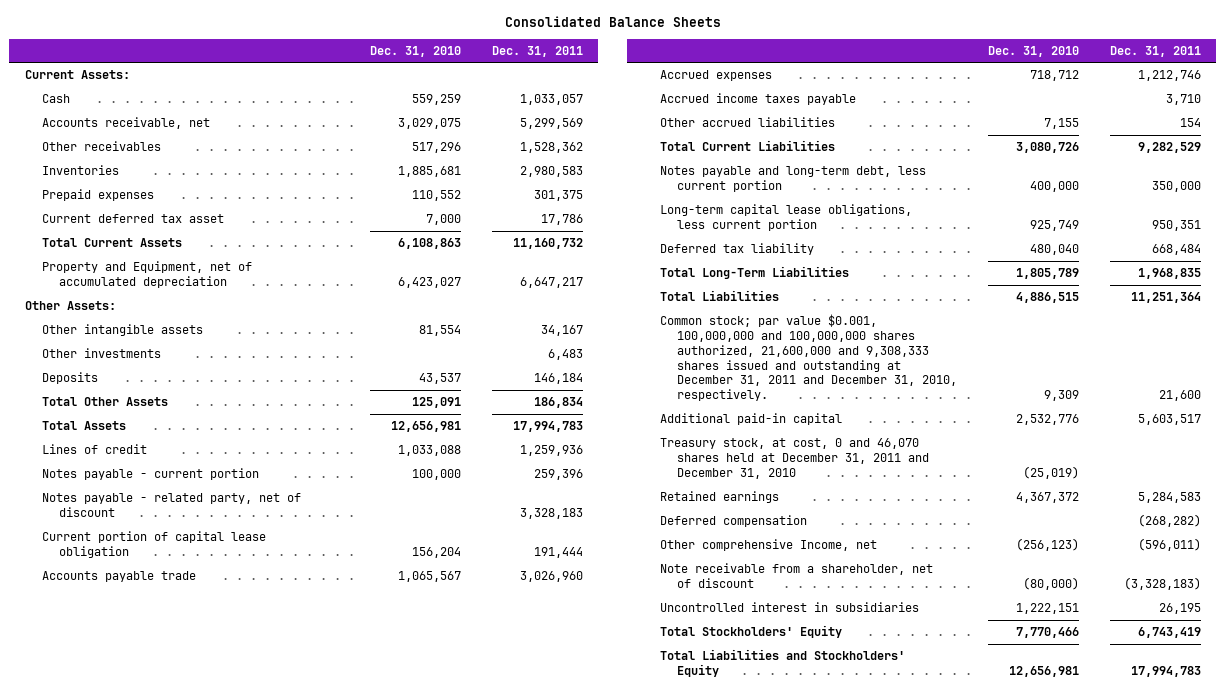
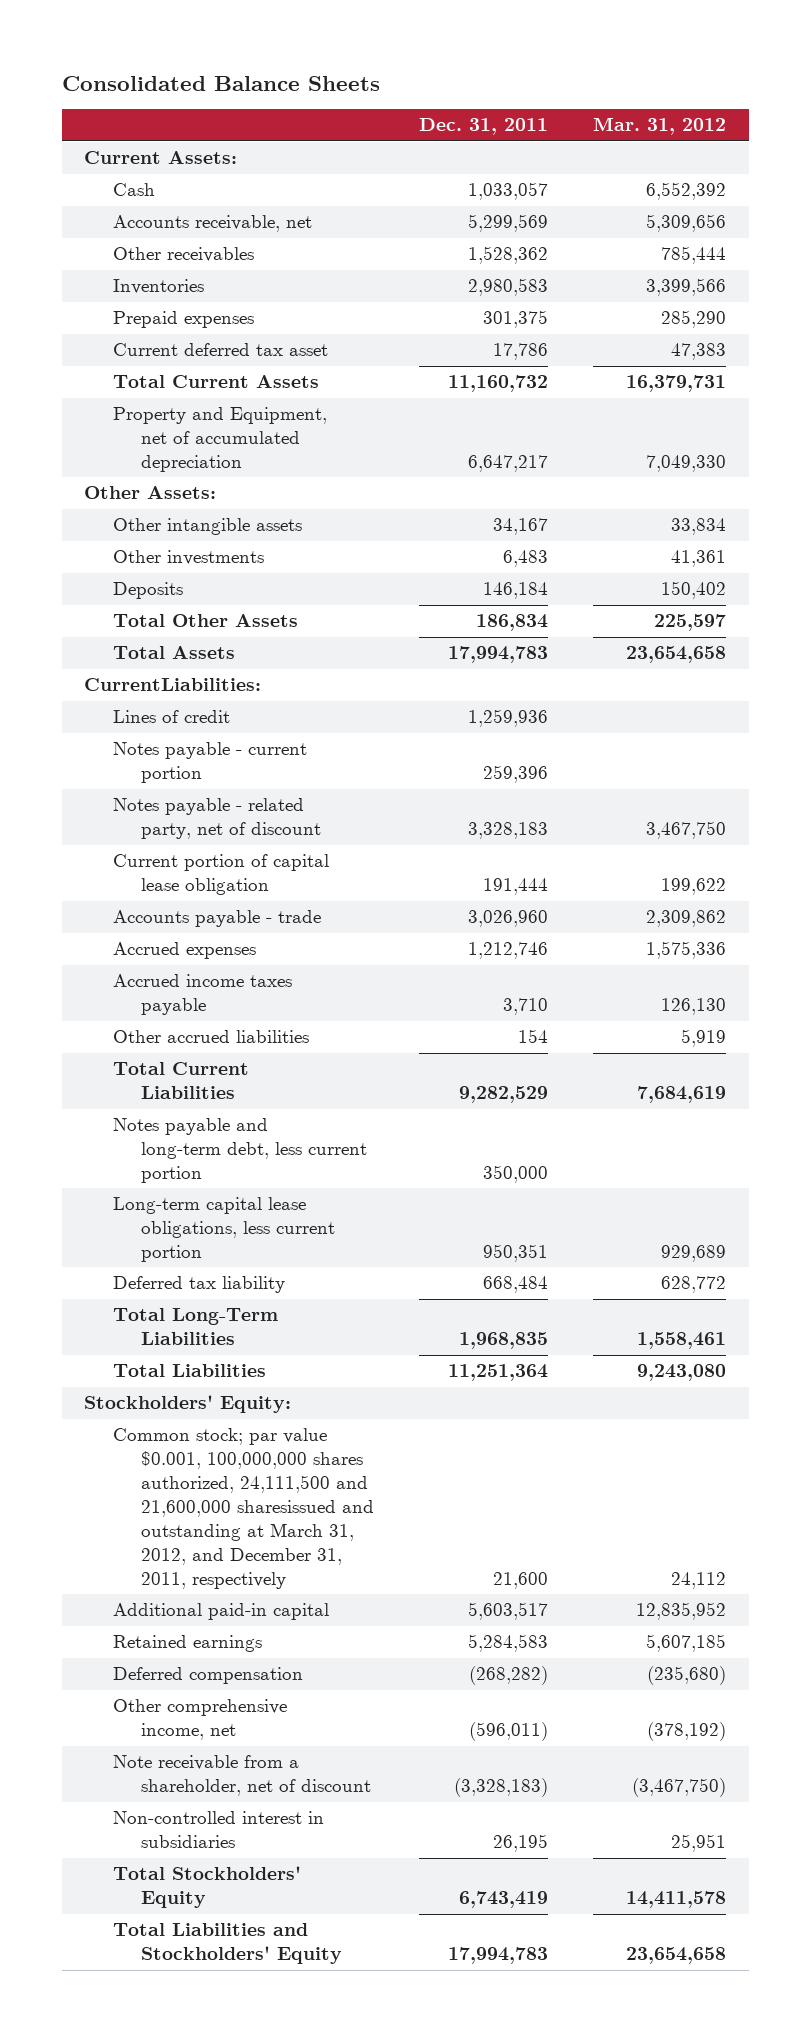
- | Dec. 31, 2010 | Dec. 31, 2011
+ | Dec. 31, 2011 | Mar. 31, 2012
+ CurrentLiabilities:
- Accounts payable trade | 1,065,567 | 3,026,960
+ Accounts payable - trade | 3,026,960 | 2,309,862
- Common stock; par value $0.001, 100,000,000 and 100,000,000 shares authorized, 21,600,000 and 9,308,333 shares issued and outstanding at December 31, 2011 and December 31, 2010, respectively. | 9,309 | 21,600
+ Stockholders' Equity:
+ Common stock; par value $0.001, 100,000,000 shares authorized, 24,111,500 and 21,600,000 sharesissued and outstanding at March 31, 2012, and December 31, 2011, respectively | 21,600 | 24,112
- Treasury stock, at cost, 0 and 46,070 shares held at December 31, 2011 and December 31, 2010 | (25,019) |
- Other comprehensive Income, net | (256,123) | (596,011)
+ Other comprehensive income, net | (596,011) | (378,192)
- Uncontrolled interest in subsidiaries | 1,222,151 | 26,195
+ Non-controlled interest in subsidiaries | 26,195 | 25,951

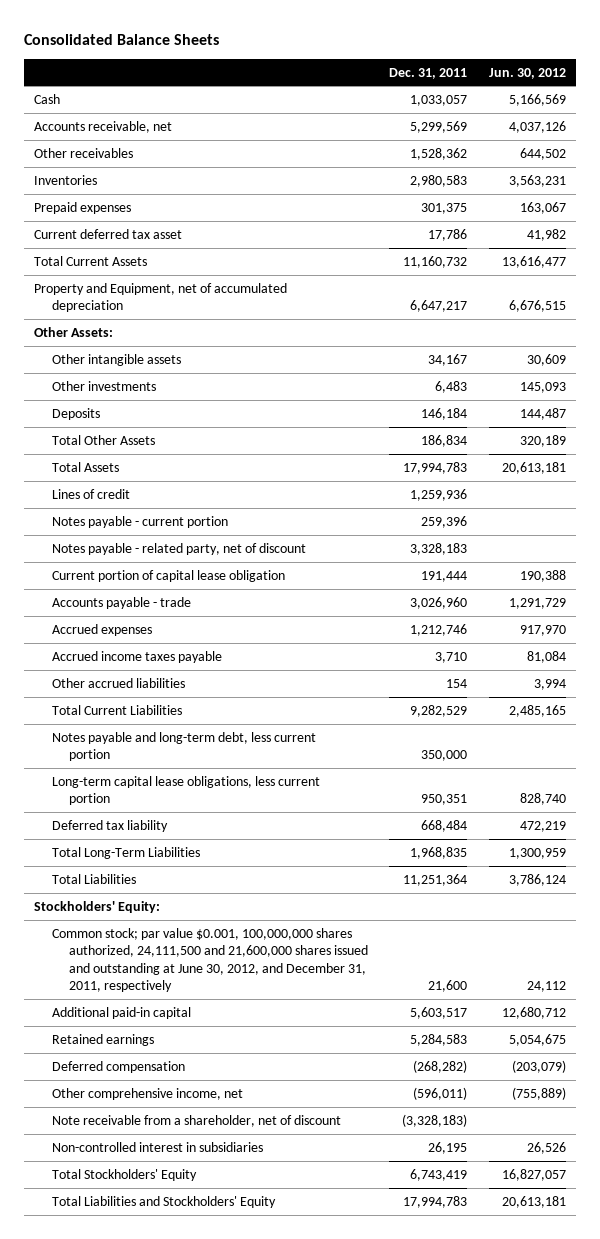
- | Dec. 31, 2011 | Mar. 31, 2012
+ | Dec. 31, 2011 | Jun. 30, 2012
- Current Assets:
- CurrentLiabilities:
- Common stock; par value $0.001, 100,000,000 shares authorized, 24,111,500 and 21,600,000 sharesissued and outstanding at March 31, 2012, and December 31, 2011, respectively | 21,600 | 24,112
+ Common stock; par value $0.001, 100,000,000 shares authorized, 24,111,500 and 21,600,000 shares issued and outstanding at June 30, 2012, and December 31, 2011, respectively | 21,600 | 24,112

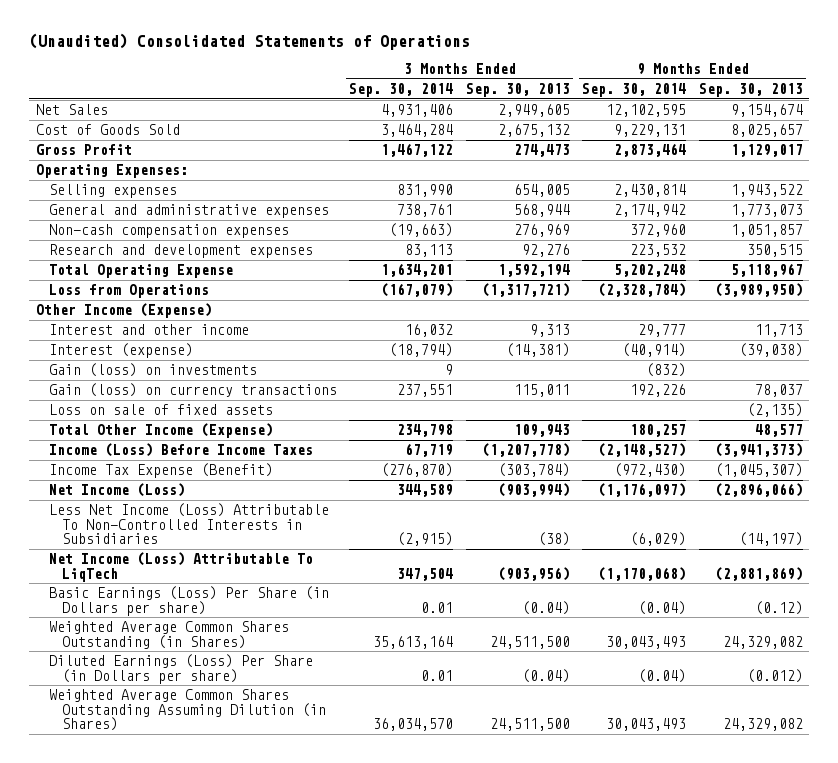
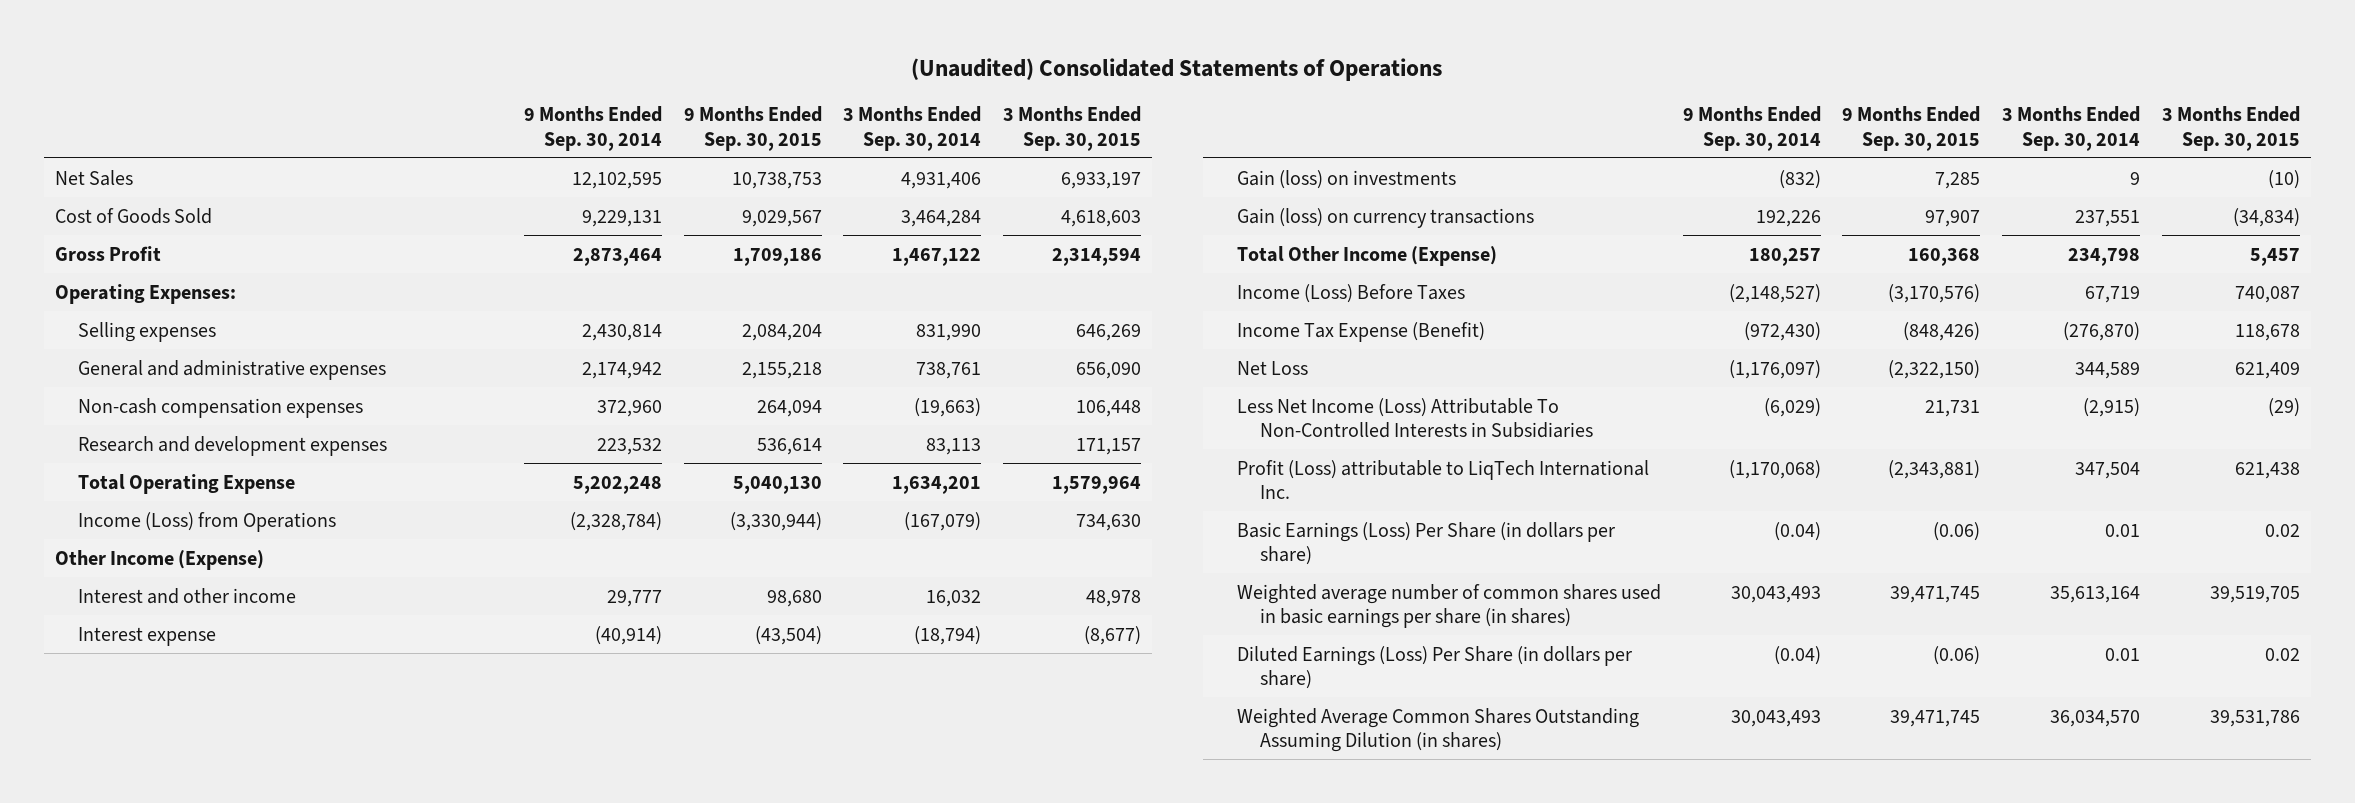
- | 3 Months Ended Sep. 30, 2014 | 3 Months Ended Sep. 30, 2013 | 9 Months Ended Sep. 30, 2014 | 9 Months Ended Sep. 30, 2013
+ | 9 Months Ended Sep. 30, 2014 | 9 Months Ended Sep. 30, 2015 | 3 Months Ended Sep. 30, 2014 | 3 Months Ended Sep. 30, 2015
- Loss from Operations | (167,079) | (1,317,721) | (2,328,784) | (3,989,950)
+ Income (Loss) from Operations | (2,328,784) | (3,330,944) | (167,079) | 734,630
- Interest (expense) | (18,794) | (14,381) | (40,914) | (39,038)
+ Interest expense | (40,914) | (43,504) | (18,794) | (8,677)
- Loss on sale of fixed assets | | | | (2,135)
- Income (Loss) Before Income Taxes | 67,719 | (1,207,778) | (2,148,527) | (3,941,373)
+ Income (Loss) Before Taxes | (2,148,527) | (3,170,576) | 67,719 | 740,087
- Net Income (Loss) | 344,589 | (903,994) | (1,176,097) | (2,896,066)
+ Net Loss | (1,176,097) | (2,322,150) | 344,589 | 621,409
- Net Income (Loss) Attributable To LiqTech | 347,504 | (903,956) | (1,170,068) | (2,881,869)
- Basic Earnings (Loss) Per Share (in Dollars per share) | 0.01 | (0.04) | (0.04) | (0.12)
- Weighted Average Common Shares Outstanding (in Shares) | 35,613,164 | 24,511,500 | 30,043,493 | 24,329,082
- Diluted Earnings (Loss) Per Share (in Dollars per share) | 0.01 | (0.04) | (0.04) | (0.012)
- Weighted Average Common Shares Outstanding Assuming Dilution (in Shares) | 36,034,570 | 24,511,500 | 30,043,493 | 24,329,082
+ Profit (Loss) attributable to LiqTech International Inc. | (1,170,068) | (2,343,881) | 347,504 | 621,438
+ Basic Earnings (Loss) Per Share (in dollars per share) | (0.04) | (0.06) | 0.01 | 0.02
+ Weighted average number of common shares used in basic earnings per share (in shares) | 30,043,493 | 39,471,745 | 35,613,164 | 39,519,705
+ Diluted Earnings (Loss) Per Share (in dollars per share) | (0.04) | (0.06) | 0.01 | 0.02
+ Weighted Average Common Shares Outstanding Assuming Dilution (in shares) | 30,043,493 | 39,471,745 | 36,034,570 | 39,531,786

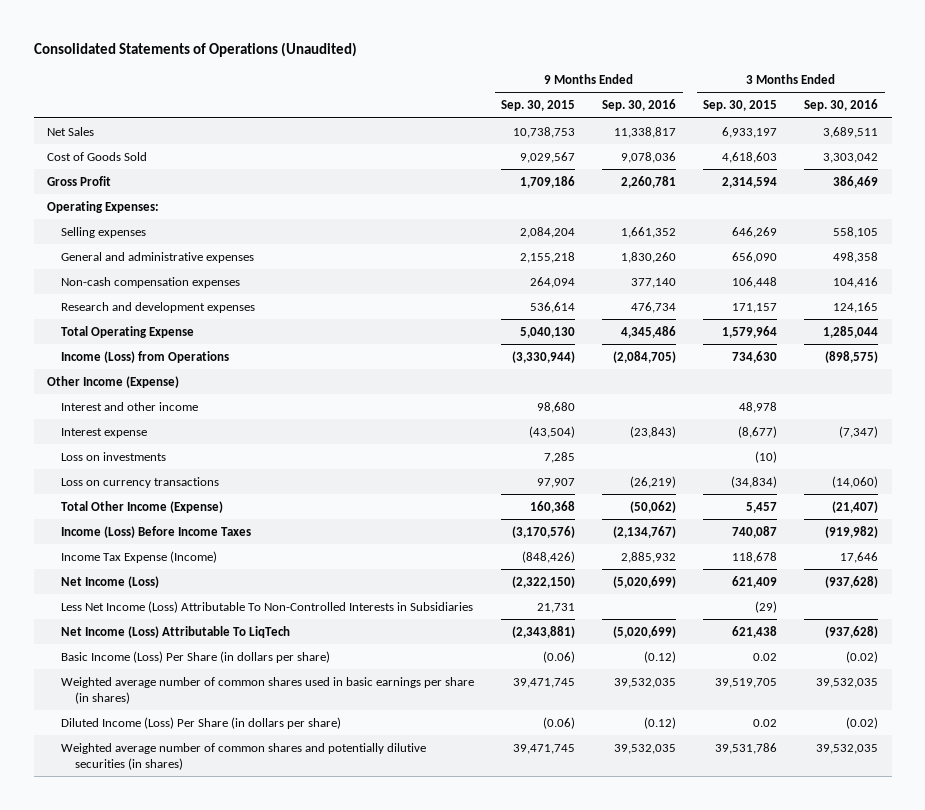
- (Unaudited) Consolidated Statements of Operations
+ Consolidated Statements of Operations (Unaudited)
- | 9 Months Ended Sep. 30, 2014 | 9 Months Ended Sep. 30, 2015 | 3 Months Ended Sep. 30, 2014 | 3 Months Ended Sep. 30, 2015
+ | 9 Months Ended Sep. 30, 2015 | 9 Months Ended Sep. 30, 2016 | 3 Months Ended Sep. 30, 2015 | 3 Months Ended Sep. 30, 2016
- Gain (loss) on investments | (832) | 7,285 | 9 | (10)
- Gain (loss) on currency transactions | 192,226 | 97,907 | 237,551 | (34,834)
+ Loss on investments | 7,285 | | (10) |
+ Loss on currency transactions | 97,907 | (26,219) | (34,834) | (14,060)
- Income (Loss) Before Taxes | (2,148,527) | (3,170,576) | 67,719 | 740,087
- Income Tax Expense (Benefit) | (972,430) | (848,426) | (276,870) | 118,678
- Net Loss | (1,176,097) | (2,322,150) | 344,589 | 621,409
+ Income (Loss) Before Income Taxes | (3,170,576) | (2,134,767) | 740,087 | (919,982)
+ Income Tax Expense (Income) | (848,426) | 2,885,932 | 118,678 | 17,646
+ Net Income (Loss) | (2,322,150) | (5,020,699) | 621,409 | (937,628)
- Profit (Loss) attributable to LiqTech International Inc. | (1,170,068) | (2,343,881) | 347,504 | 621,438
- Basic Earnings (Loss) Per Share (in dollars per share) | (0.04) | (0.06) | 0.01 | 0.02
+ Net Income (Loss) Attributable To LiqTech | (2,343,881) | (5,020,699) | 621,438 | (937,628)
+ Basic Income (Loss) Per Share (in dollars per share) | (0.06) | (0.12) | 0.02 | (0.02)
- Diluted Earnings (Loss) Per Share (in dollars per share) | (0.04) | (0.06) | 0.01 | 0.02
- Weighted Average Common Shares Outstanding Assuming Dilution (in shares) | 30,043,493 | 39,471,745 | 36,034,570 | 39,531,786
+ Diluted Income (Loss) Per Share (in dollars per share) | (0.06) | (0.12) | 0.02 | (0.02)
+ Weighted average number of common shares and potentially dilutive securities (in shares) | 39,471,745 | 39,532,035 | 39,531,786 | 39,532,035

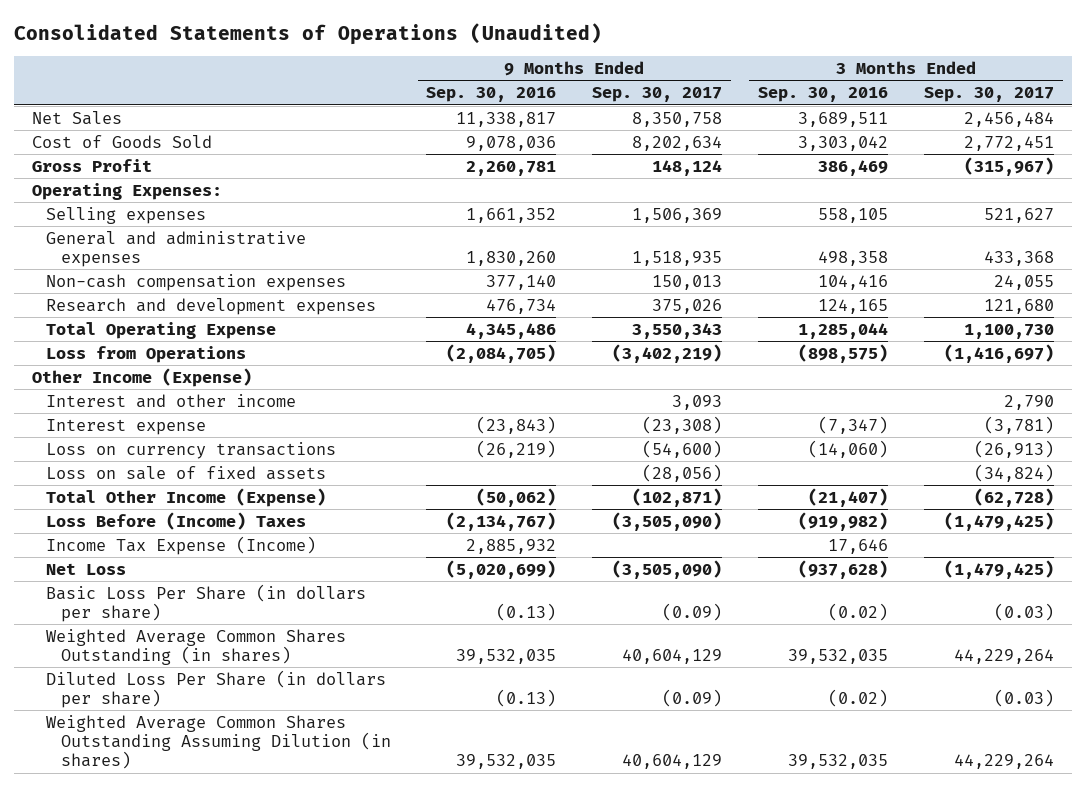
- | 9 Months Ended Sep. 30, 2015 | 9 Months Ended Sep. 30, 2016 | 3 Months Ended Sep. 30, 2015 | 3 Months Ended Sep. 30, 2016
+ | 9 Months Ended Sep. 30, 2016 | 9 Months Ended Sep. 30, 2017 | 3 Months Ended Sep. 30, 2016 | 3 Months Ended Sep. 30, 2017
- Income (Loss) from Operations | (3,330,944) | (2,084,705) | 734,630 | (898,575)
+ Loss from Operations | (2,084,705) | (3,402,219) | (898,575) | (1,416,697)
- Loss on investments | 7,285 | | (10) |
+ Loss on sale of fixed assets | | (28,056) | | (34,824)
- Income (Loss) Before Income Taxes | (3,170,576) | (2,134,767) | 740,087 | (919,982)
+ Loss Before (Income) Taxes | (2,134,767) | (3,505,090) | (919,982) | (1,479,425)
- Net Income (Loss) | (2,322,150) | (5,020,699) | 621,409 | (937,628)
- Less Net Income (Loss) Attributable To Non-Controlled Interests in Subsidiaries | 21,731 | | (29) |
- Net Income (Loss) Attributable To LiqTech | (2,343,881) | (5,020,699) | 621,438 | (937,628)
- Basic Income (Loss) Per Share (in dollars per share) | (0.06) | (0.12) | 0.02 | (0.02)
- Weighted average number of common shares used in basic earnings per share (in shares) | 39,471,745 | 39,532,035 | 39,519,705 | 39,532,035
- Diluted Income (Loss) Per Share (in dollars per share) | (0.06) | (0.12) | 0.02 | (0.02)
- Weighted average number of common shares and potentially dilutive securities (in shares) | 39,471,745 | 39,532,035 | 39,531,786 | 39,532,035
+ Net Loss | (5,020,699) | (3,505,090) | (937,628) | (1,479,425)
+ Basic Loss Per Share (in dollars per share) | (0.13) | (0.09) | (0.02) | (0.03)
+ Weighted Average Common Shares Outstanding (in shares) | 39,532,035 | 40,604,129 | 39,532,035 | 44,229,264
+ Diluted Loss Per Share (in dollars per share) | (0.13) | (0.09) | (0.02) | (0.03)
+ Weighted Average Common Shares Outstanding Assuming Dilution (in shares) | 39,532,035 | 40,604,129 | 39,532,035 | 44,229,264

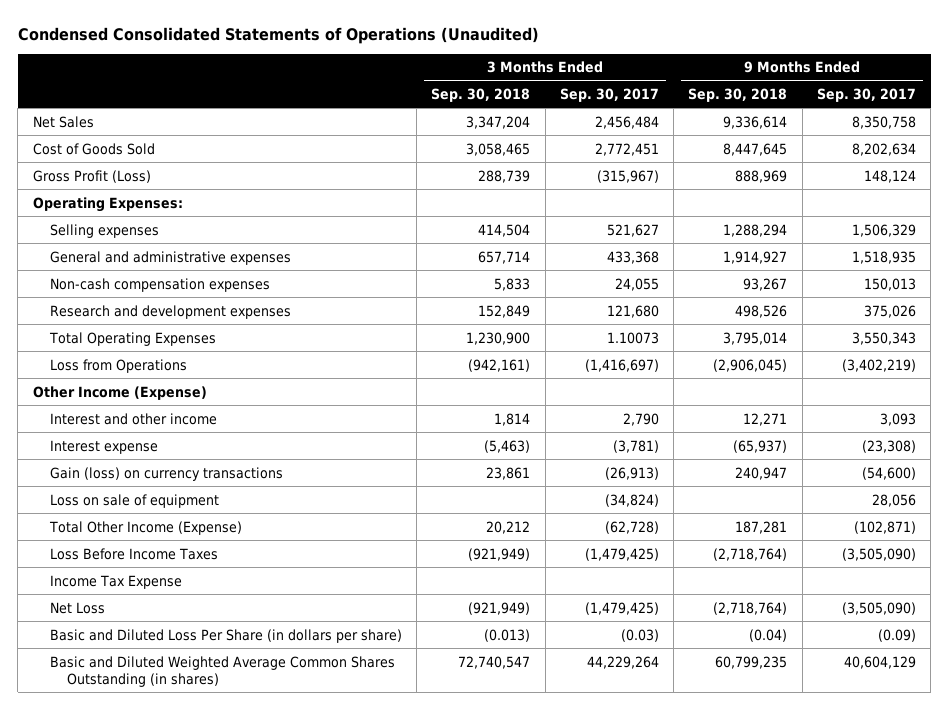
- Consolidated Statements of Operations (Unaudited)
+ Condensed Consolidated Statements of Operations (Unaudited)
- | 9 Months Ended Sep. 30, 2016 | 9 Months Ended Sep. 30, 2017 | 3 Months Ended Sep. 30, 2016 | 3 Months Ended Sep. 30, 2017
+ | 3 Months Ended Sep. 30, 2018 | 3 Months Ended Sep. 30, 2017 | 9 Months Ended Sep. 30, 2018 | 9 Months Ended Sep. 30, 2017
- Gross Profit | 2,260,781 | 148,124 | 386,469 | (315,967)
+ Gross Profit (Loss) | 288,739 | (315,967) | 888,969 | 148,124
- Selling expenses | 1,661,352 | 1,506,369 | 558,105 | 521,627
+ Selling expenses | 414,504 | 521,627 | 1,288,294 | 1,506,329
- Total Operating Expense | 4,345,486 | 3,550,343 | 1,285,044 | 1,100,730
+ Total Operating Expenses | 1,230,900 | 1.10073 | 3,795,014 | 3,550,343
- Loss on currency transactions | (26,219) | (54,600) | (14,060) | (26,913)
- Loss on sale of fixed assets | | (28,056) | | (34,824)
+ Gain (loss) on currency transactions | 23,861 | (26,913) | 240,947 | (54,600)
+ Loss on sale of equipment | | (34,824) | | 28,056
- Loss Before (Income) Taxes | (2,134,767) | (3,505,090) | (919,982) | (1,479,425)
- Income Tax Expense (Income) | 2,885,932 | | 17,646 |
+ Loss Before Income Taxes | (921,949) | (1,479,425) | (2,718,764) | (3,505,090)
+ Income Tax Expense
- Basic Loss Per Share (in dollars per share) | (0.13) | (0.09) | (0.02) | (0.03)
- Weighted Average Common Shares Outstanding (in shares) | 39,532,035 | 40,604,129 | 39,532,035 | 44,229,264
- Diluted Loss Per Share (in dollars per share) | (0.13) | (0.09) | (0.02) | (0.03)
- Weighted Average Common Shares Outstanding Assuming Dilution (in shares) | 39,532,035 | 40,604,129 | 39,532,035 | 44,229,264
+ Basic and Diluted Loss Per Share (in dollars per share) | (0.013) | (0.03) | (0.04) | (0.09)
+ Basic and Diluted Weighted Average Common Shares Outstanding (in shares) | 72,740,547 | 44,229,264 | 60,799,235 | 40,604,129

